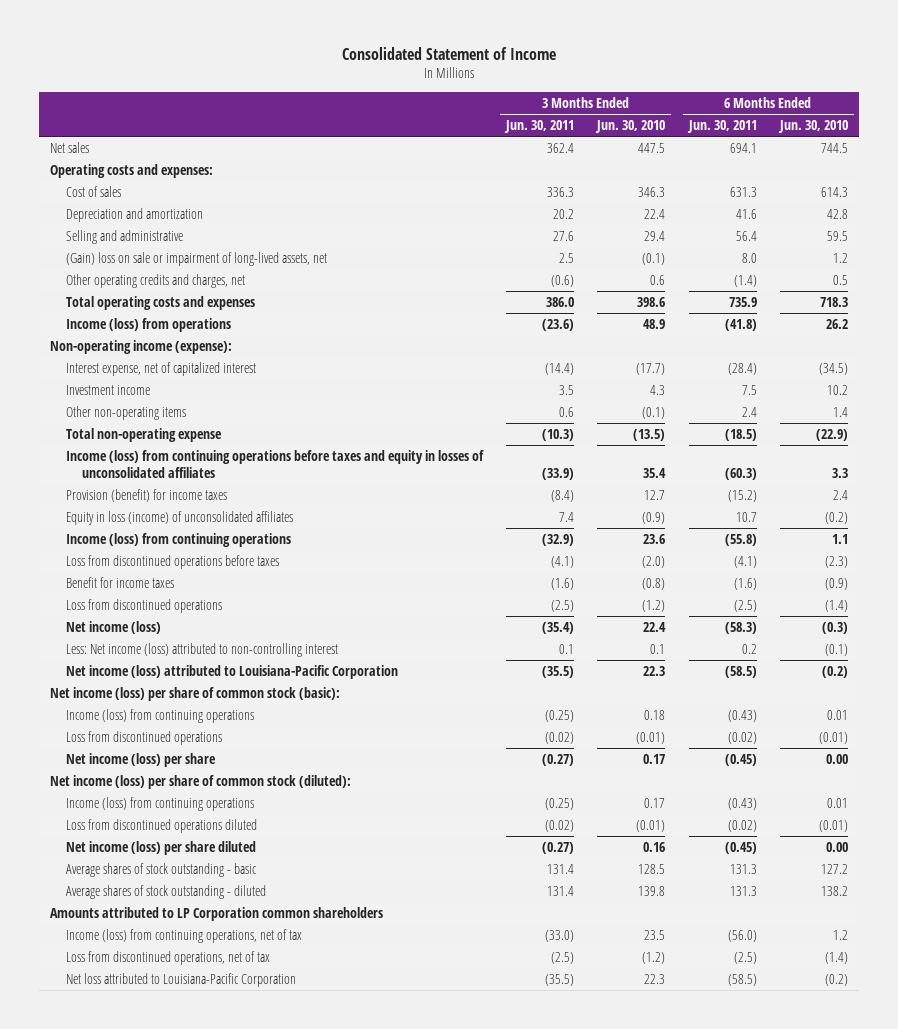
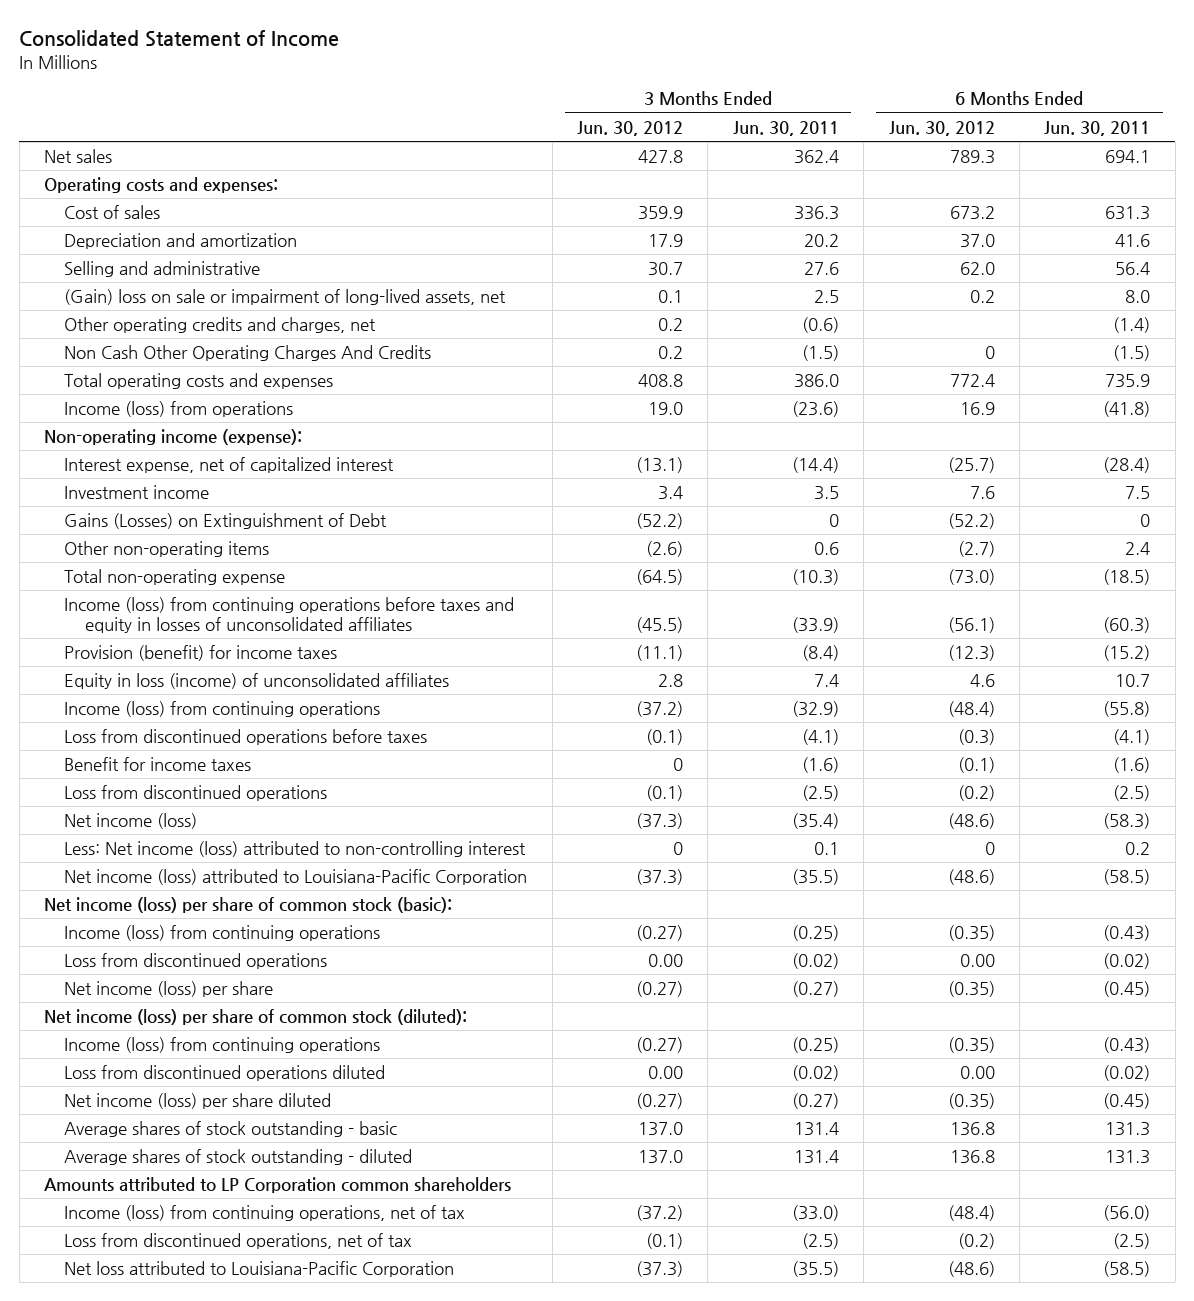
- | 3 Months Ended Jun. 30, 2011 | 3 Months Ended Jun. 30, 2010 | 6 Months Ended Jun. 30, 2011 | 6 Months Ended Jun. 30, 2010
+ | 3 Months Ended Jun. 30, 2012 | 3 Months Ended Jun. 30, 2011 | 6 Months Ended Jun. 30, 2012 | 6 Months Ended Jun. 30, 2011
+ Non Cash Other Operating Charges And Credits | 0.2 | (1.5) | 0 | (1.5)
+ Gains (Losses) on Extinguishment of Debt | (52.2) | 0 | (52.2) | 0

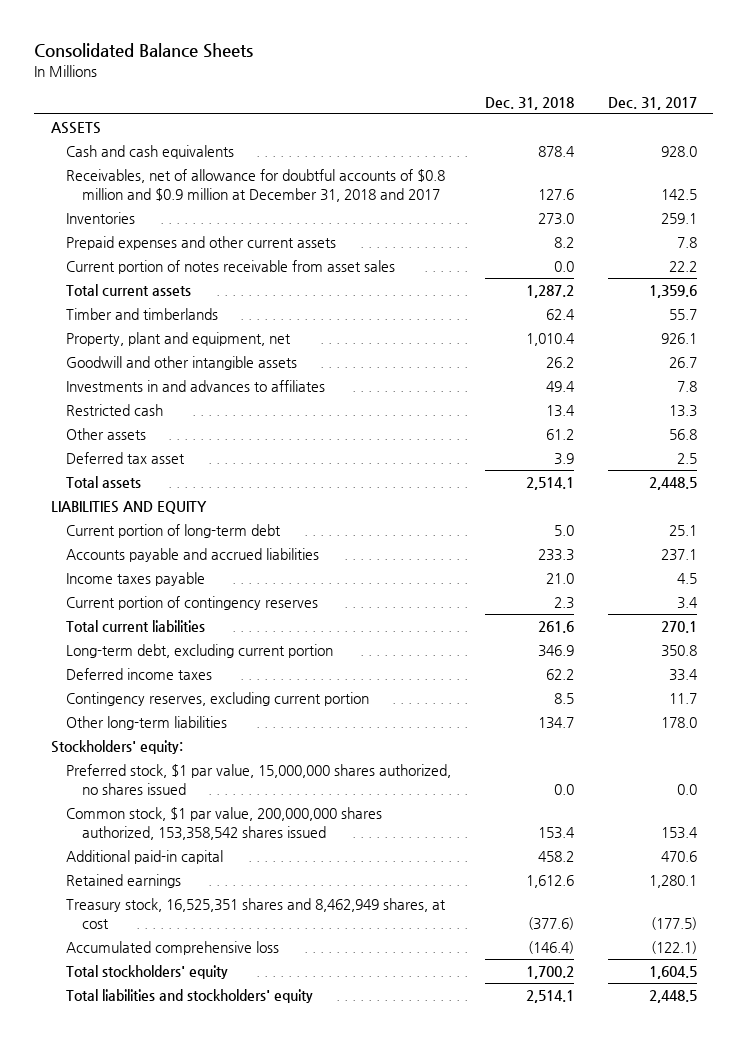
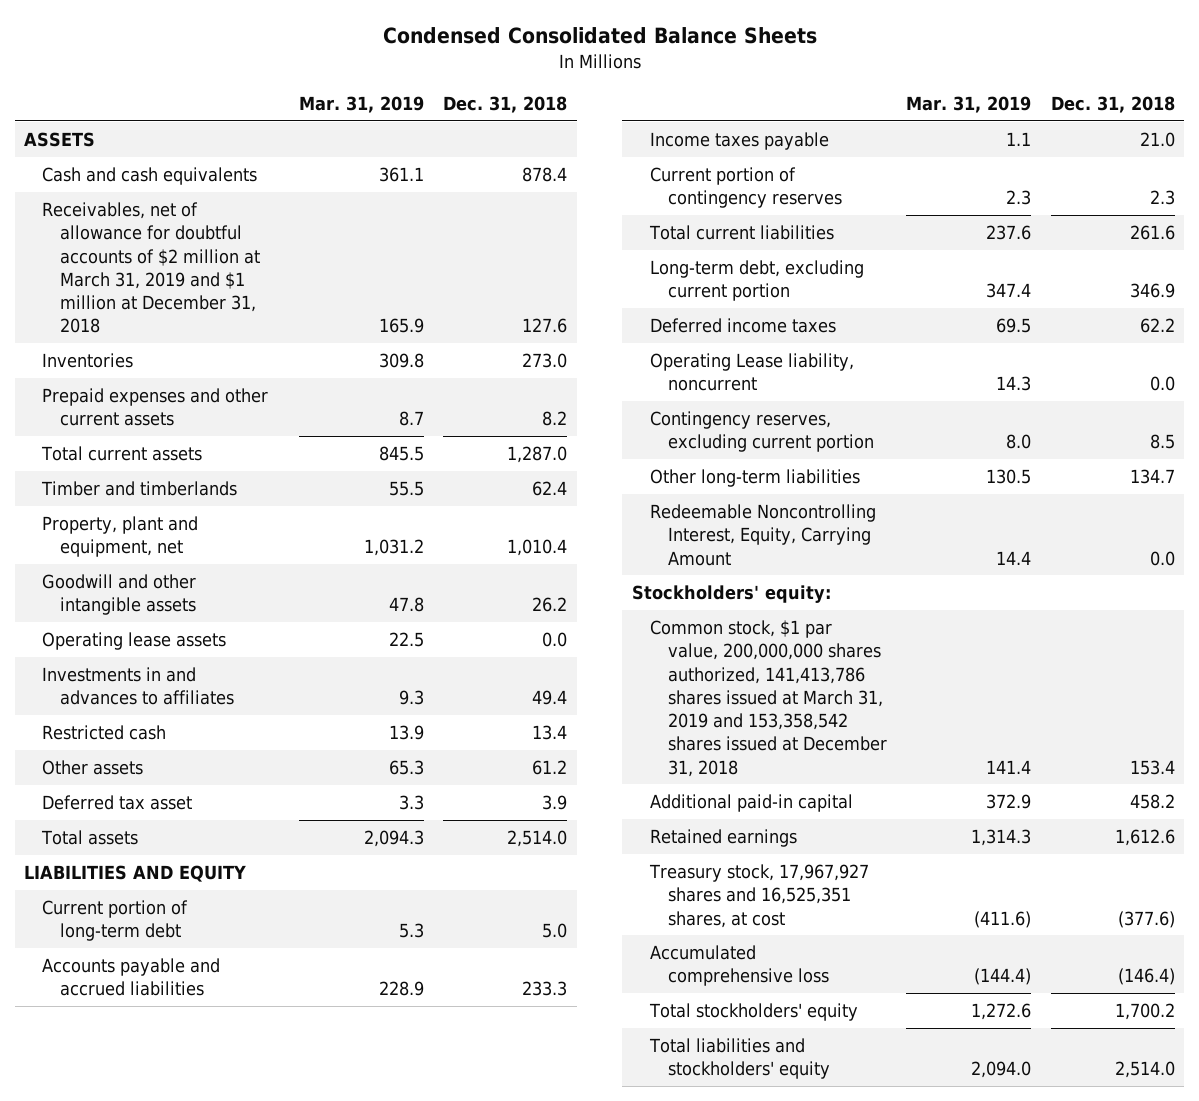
- Consolidated Balance Sheets
+ Condensed Consolidated Balance Sheets
- | Dec. 31, 2018 | Dec. 31, 2017
+ | Mar. 31, 2019 | Dec. 31, 2018
- Receivables, net of allowance for doubtful accounts of $0.8 million and $0.9 million at December 31, 2018 and 2017 | 127.6 | 142.5
+ Receivables, net of allowance for doubtful accounts of $2 million at March 31, 2019 and $1 million at December 31, 2018 | 165.9 | 127.6
- Current portion of notes receivable from asset sales | 0.0 | 22.2
- Total current assets | 1,287.2 | 1,359.6
+ Total current assets | 845.5 | 1,287.0
+ Operating lease assets | 22.5 | 0.0
- Total assets | 2,514.1 | 2,448.5
+ Total assets | 2,094.3 | 2,514.0
+ Operating Lease liability, noncurrent | 14.3 | 0.0
+ Redeemable Noncontrolling Interest, Equity, Carrying Amount | 14.4 | 0.0
- Preferred stock, $1 par value, 15,000,000 shares authorized, no shares issued | 0.0 | 0.0
- Common stock, $1 par value, 200,000,000 shares authorized, 153,358,542 shares issued | 153.4 | 153.4
+ Common stock, $1 par value, 200,000,000 shares authorized, 141,413,786 shares issued at March 31, 2019 and 153,358,542 shares issued at December 31, 2018 | 141.4 | 153.4
- Treasury stock, 16,525,351 shares and 8,462,949 shares, at cost | (377.6) | (177.5)
+ Treasury stock, 17,967,927 shares and 16,525,351 shares, at cost | (411.6) | (377.6)
- Total liabilities and stockholders' equity | 2,514.1 | 2,448.5
+ Total liabilities and stockholders' equity | 2,094.0 | 2,514.0

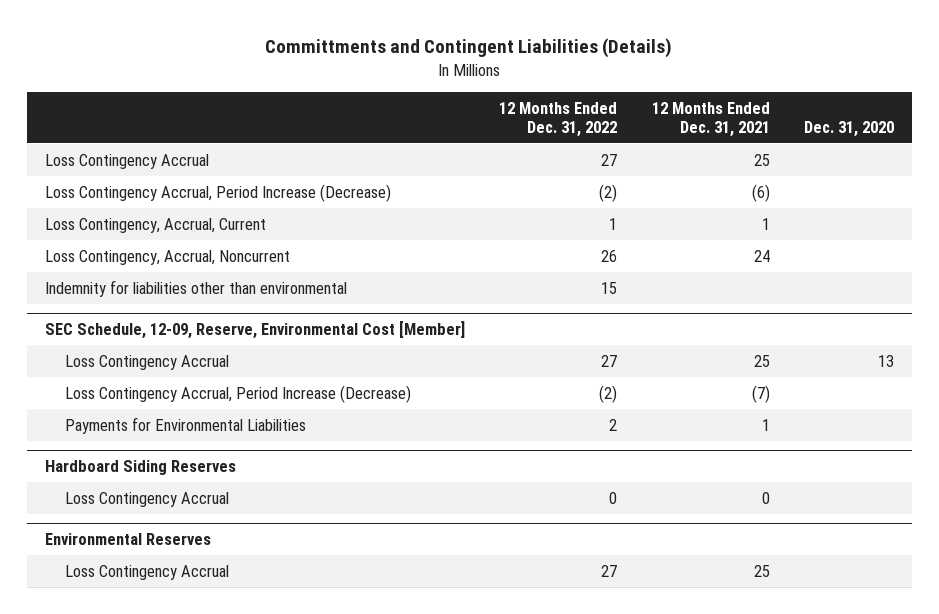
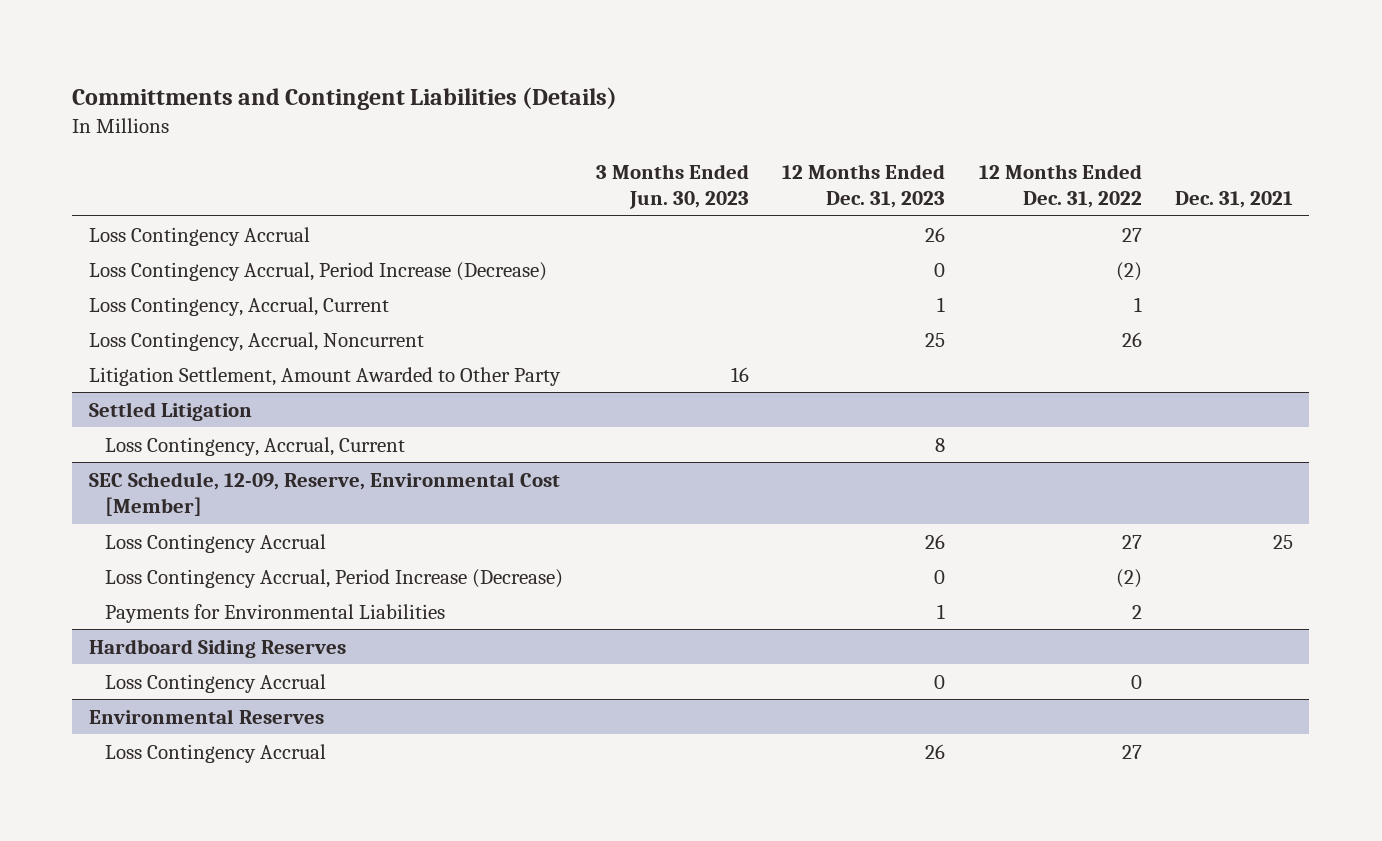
- | 12 Months Ended Dec. 31, 2022 | 12 Months Ended Dec. 31, 2021 | Dec. 31, 2020
+ | 3 Months Ended Jun. 30, 2023 | 12 Months Ended Dec. 31, 2023 | 12 Months Ended Dec. 31, 2022 | Dec. 31, 2021
- Indemnity for liabilities other than environmental | 15 | |
+ Litigation Settlement, Amount Awarded to Other Party | 16 | | |
+ Settled Litigation
+ Loss Contingency, Accrual, Current | | 8 | |

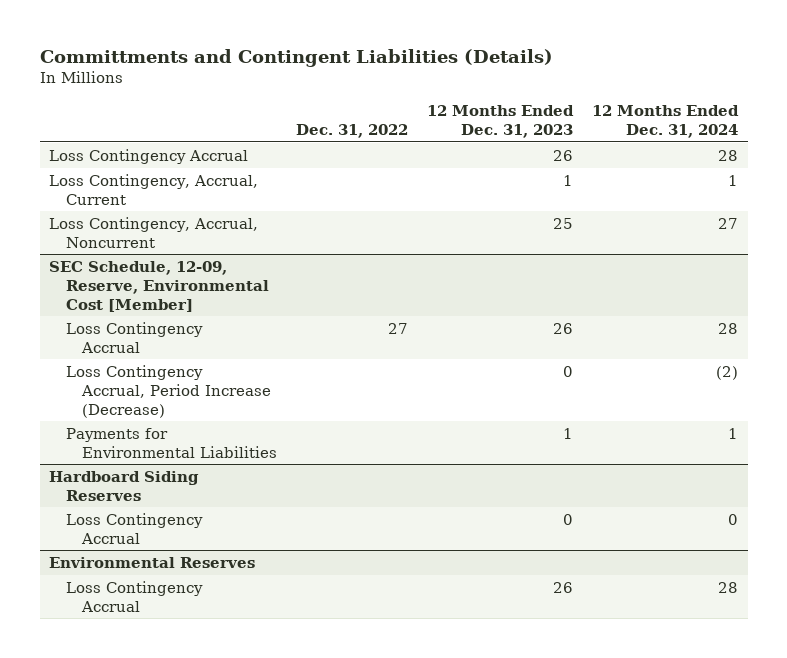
- | 3 Months Ended Jun. 30, 2023 | 12 Months Ended Dec. 31, 2023 | 12 Months Ended Dec. 31, 2022 | Dec. 31, 2021
+ | Dec. 31, 2022 | 12 Months Ended Dec. 31, 2023 | 12 Months Ended Dec. 31, 2024
- Loss Contingency Accrual, Period Increase (Decrease) | | 0 | (2) |
- Litigation Settlement, Amount Awarded to Other Party | 16 | | |
- Settled Litigation
- Loss Contingency, Accrual, Current | | 8 | |

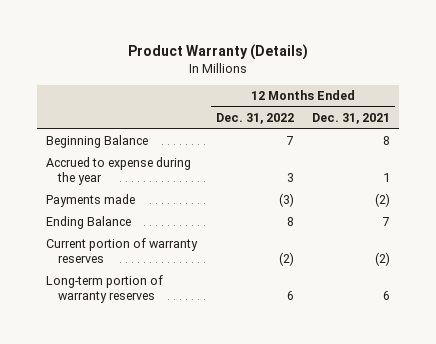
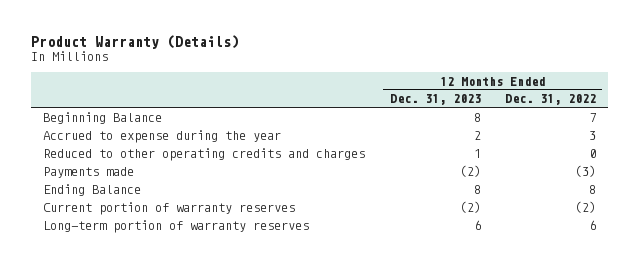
- | 12 Months Ended Dec. 31, 2022 | 12 Months Ended Dec. 31, 2021
+ | 12 Months Ended Dec. 31, 2023 | 12 Months Ended Dec. 31, 2022
+ Reduced to other operating credits and charges | 1 | 0

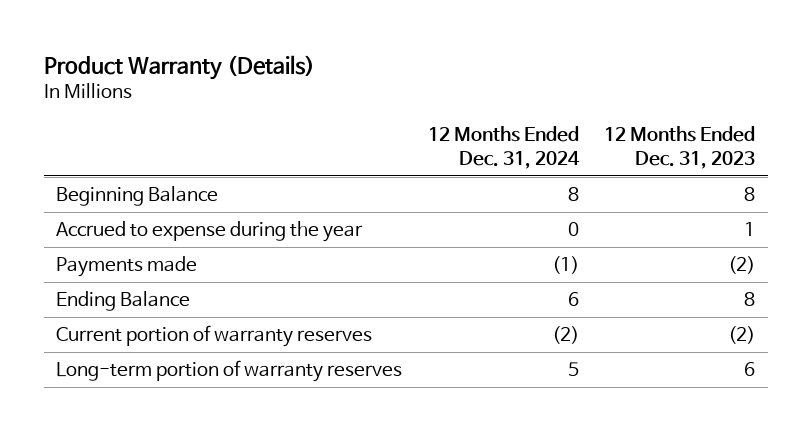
- | 12 Months Ended Dec. 31, 2023 | 12 Months Ended Dec. 31, 2022
+ | 12 Months Ended Dec. 31, 2024 | 12 Months Ended Dec. 31, 2023
- Accrued to expense during the year | 2 | 3
- Reduced to other operating credits and charges | 1 | 0
+ Accrued to expense during the year | 0 | 1

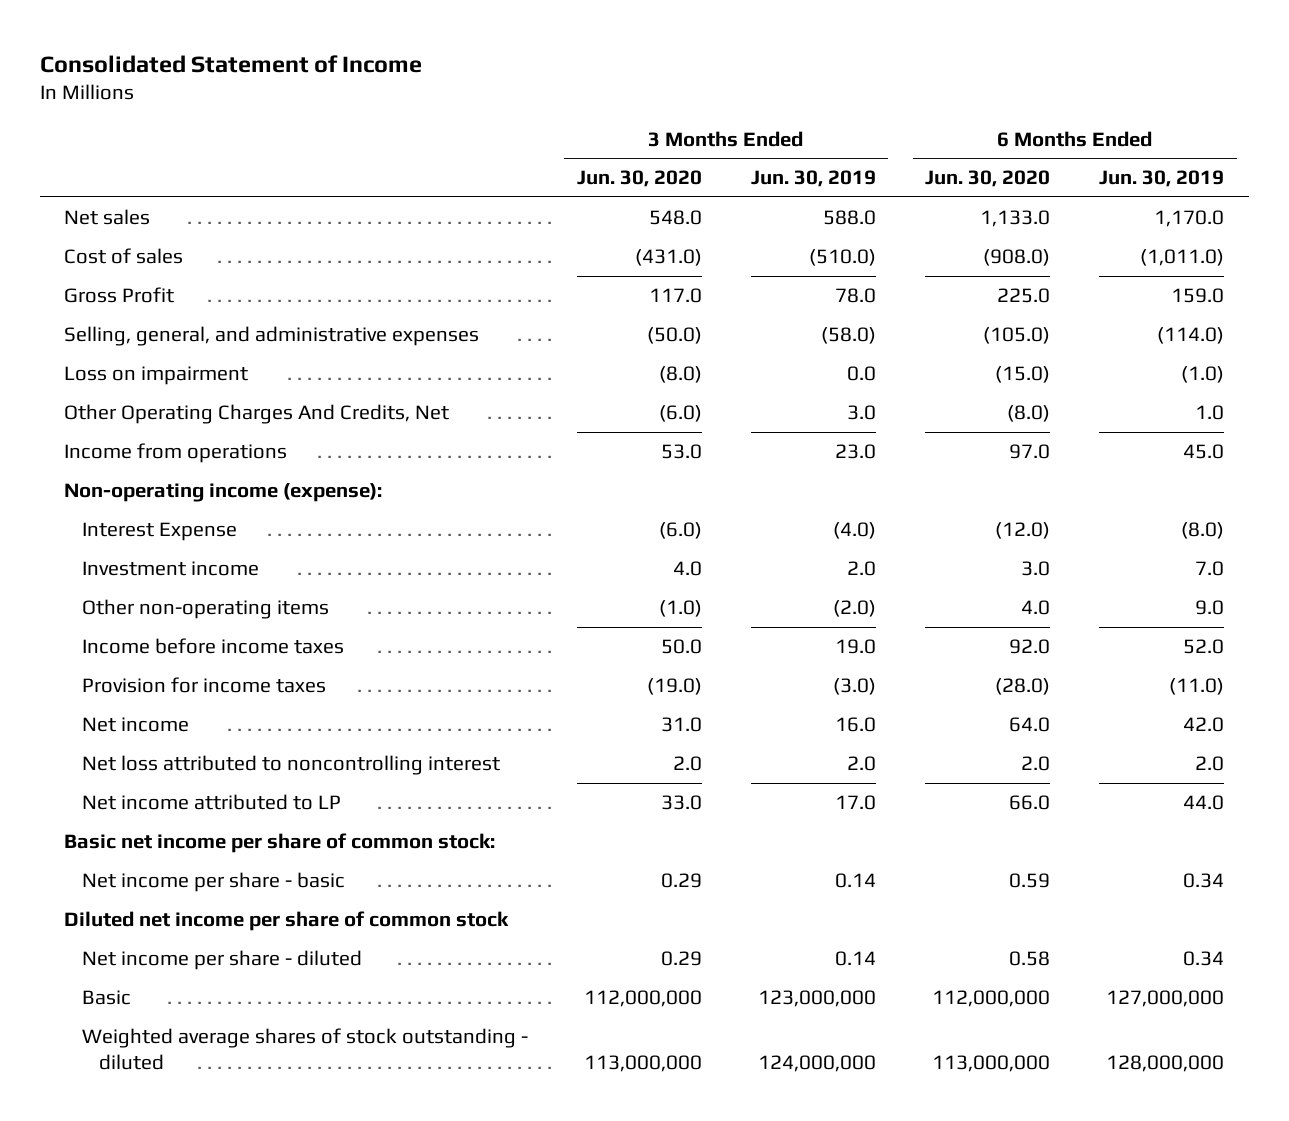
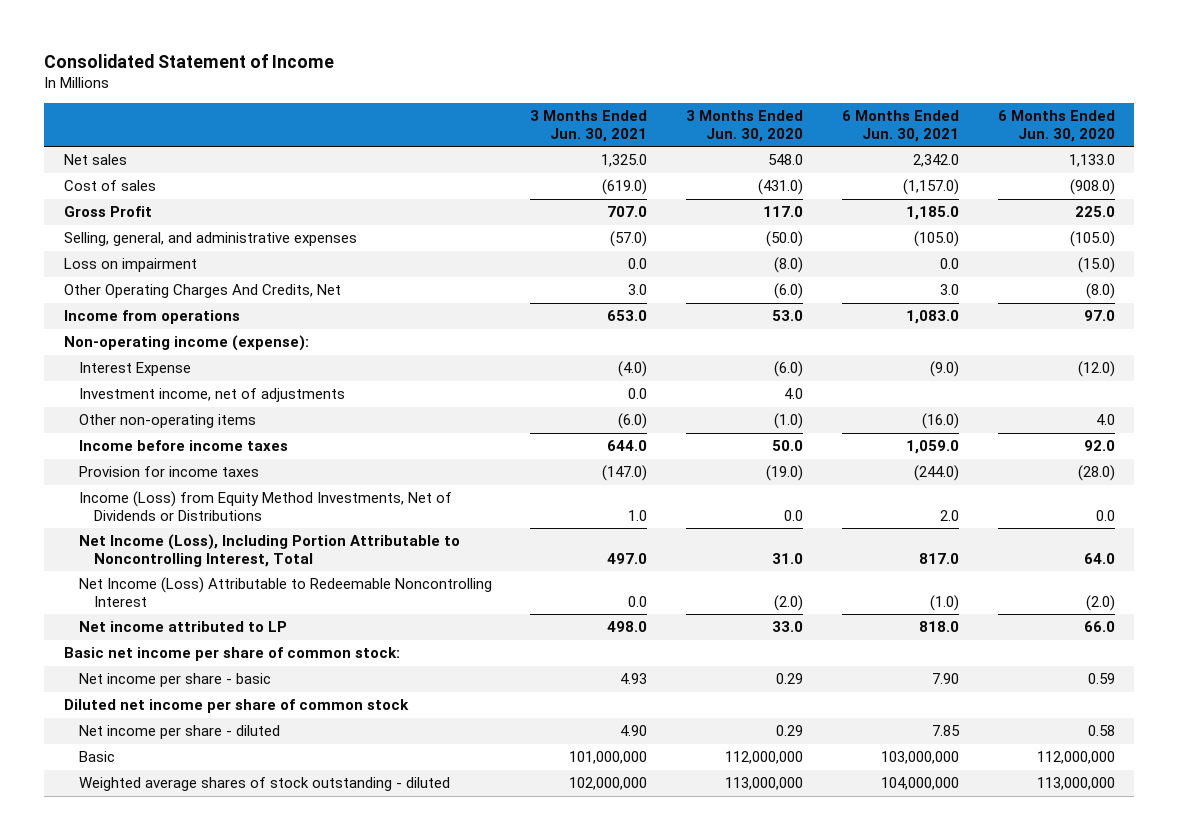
- | 3 Months Ended Jun. 30, 2020 | 3 Months Ended Jun. 30, 2019 | 6 Months Ended Jun. 30, 2020 | 6 Months Ended Jun. 30, 2019
+ | 3 Months Ended Jun. 30, 2021 | 3 Months Ended Jun. 30, 2020 | 6 Months Ended Jun. 30, 2021 | 6 Months Ended Jun. 30, 2020
- Investment income | 4.0 | 2.0 | 3.0 | 7.0
+ Investment income, net of adjustments | 0.0 | 4.0 | |
- Net income | 31.0 | 16.0 | 64.0 | 42.0
- Net loss attributed to noncontrolling interest | 2.0 | 2.0 | 2.0 | 2.0
+ Income (Loss) from Equity Method Investments, Net of Dividends or Distributions | 1.0 | 0.0 | 2.0 | 0.0
+ Net Income (Loss), Including Portion Attributable to Noncontrolling Interest, Total | 497.0 | 31.0 | 817.0 | 64.0
+ Net Income (Loss) Attributable to Redeemable Noncontrolling Interest | 0.0 | (2.0) | (1.0) | (2.0)

